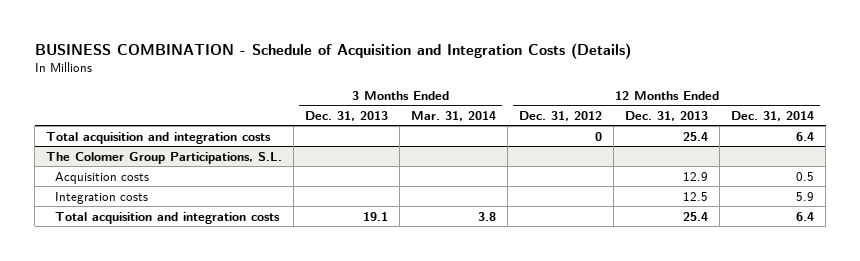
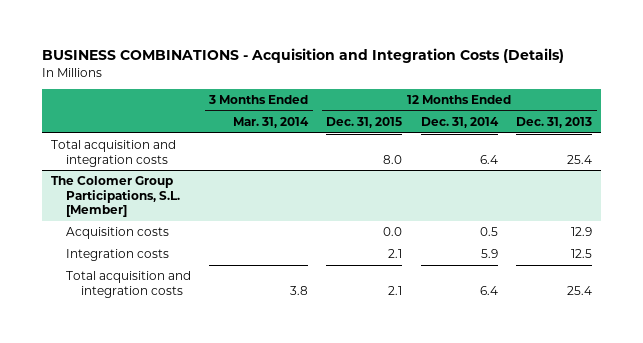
- BUSINESS COMBINATION - Schedule of Acquisition and Integration Costs (Details)
+ BUSINESS COMBINATIONS - Acquisition and Integration Costs (Details)
- | 3 Months Ended Dec. 31, 2013 | 3 Months Ended Mar. 31, 2014 | 12 Months Ended Dec. 31, 2012 | 12 Months Ended Dec. 31, 2013 | 12 Months Ended Dec. 31, 2014
+ | 3 Months Ended Mar. 31, 2014 | 12 Months Ended Dec. 31, 2015 | 12 Months Ended Dec. 31, 2014 | 12 Months Ended Dec. 31, 2013
- The Colomer Group Participations, S.L.
+ The Colomer Group Participations, S.L. [Member]

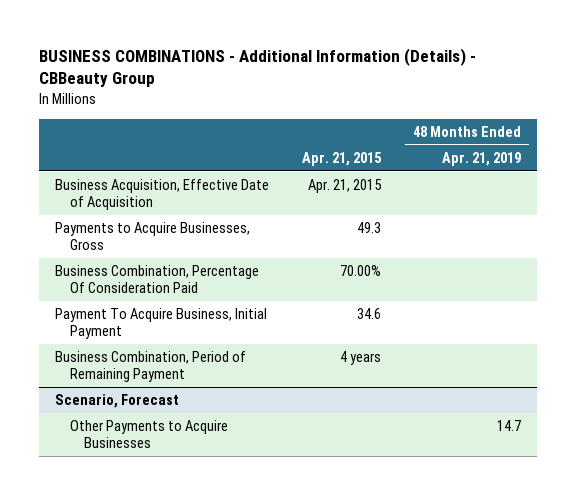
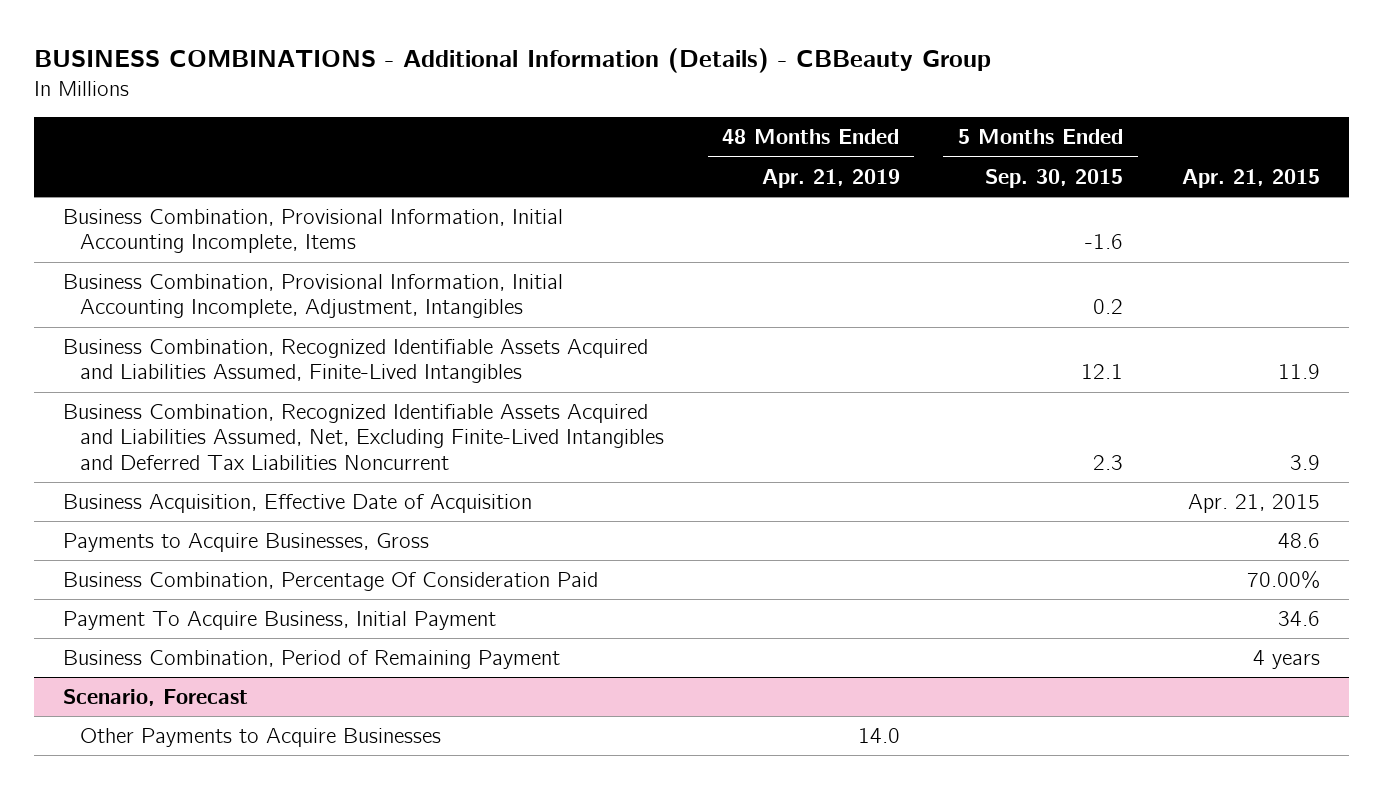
- | Apr. 21, 2015 | 48 Months Ended Apr. 21, 2019
+ | 48 Months Ended Apr. 21, 2019 | 5 Months Ended Sep. 30, 2015 | Apr. 21, 2015
+ Business Combination, Provisional Information, Initial Accounting Incomplete, Items | | -1.6 |
+ Business Combination, Provisional Information, Initial Accounting Incomplete, Adjustment, Intangibles | | 0.2 |
+ Business Combination, Recognized Identifiable Assets Acquired and Liabilities Assumed, Finite-Lived Intangibles | | 12.1 | 11.9
+ Business Combination, Recognized Identifiable Assets Acquired and Liabilities Assumed, Net, Excluding Finite-Lived Intangibles and Deferred Tax Liabilities Noncurrent | | 2.3 | 3.9
- Payments to Acquire Businesses, Gross | 49.3 |
+ Payments to Acquire Businesses, Gross | | | 48.6
@ Scenario, Forecast
- Other Payments to Acquire Businesses | | 14.7
+ Other Payments to Acquire Businesses | 14.0 | |

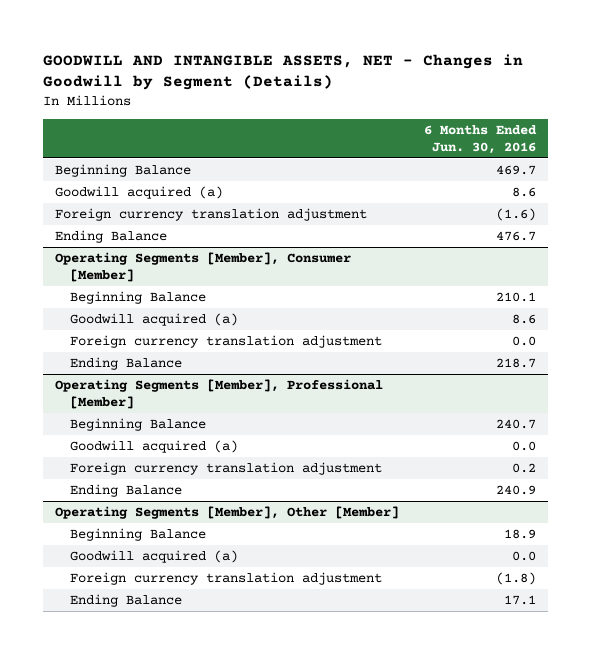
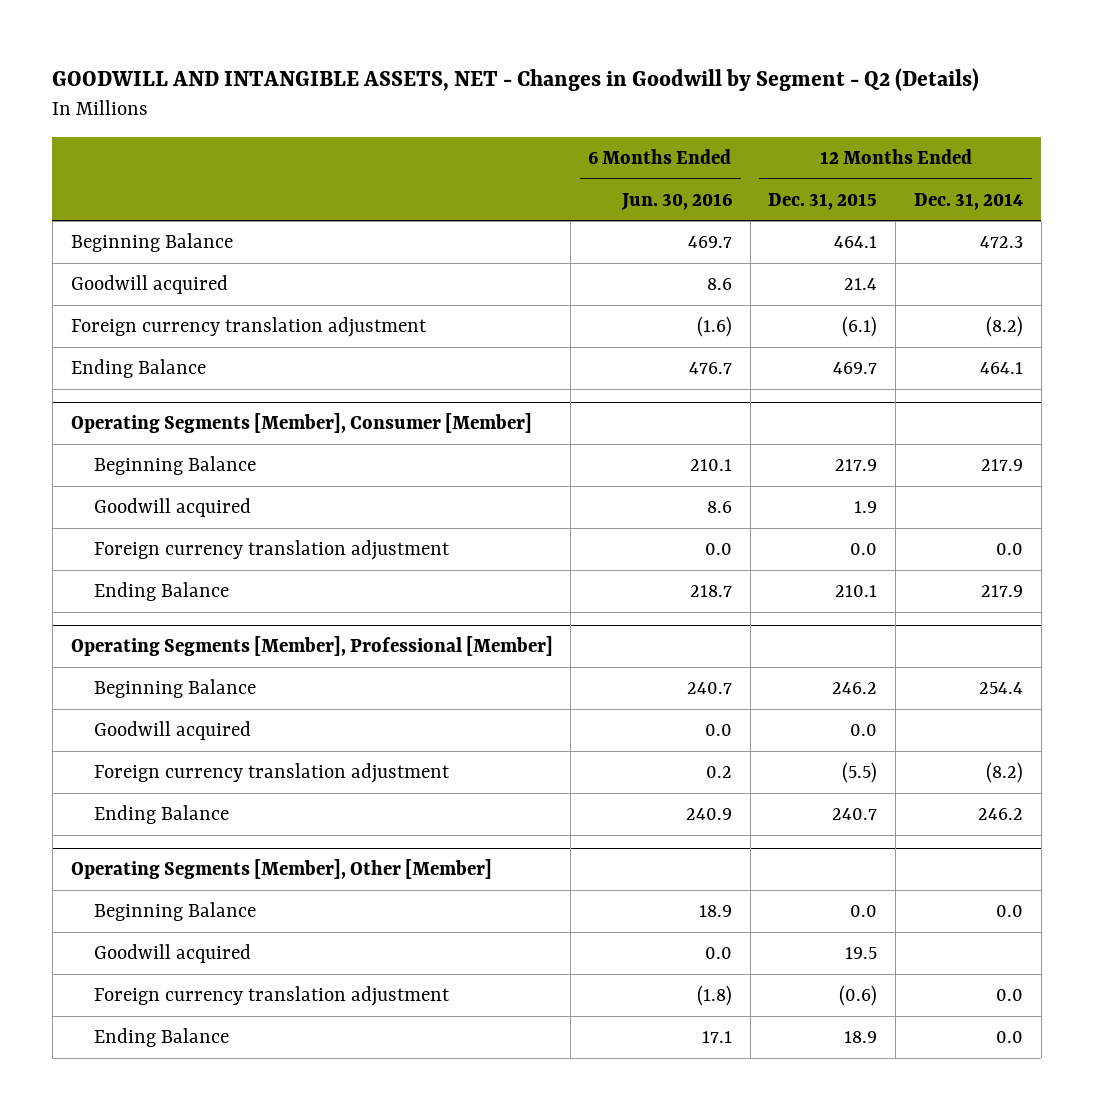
- GOODWILL AND INTANGIBLE ASSETS, NET - Changes in Goodwill by Segment (Details)
+ GOODWILL AND INTANGIBLE ASSETS, NET - Changes in Goodwill by Segment - Q2 (Details)
- | 6 Months Ended Jun. 30, 2016
+ | 6 Months Ended Jun. 30, 2016 | 12 Months Ended Dec. 31, 2015 | 12 Months Ended Dec. 31, 2014
- Goodwill acquired (a) | 8.6
+ Goodwill acquired | 8.6 | 21.4 |
@ Operating Segments [Member], Consumer [Member]
- Goodwill acquired (a) | 8.6
+ Goodwill acquired | 8.6 | 1.9 |
@ Operating Segments [Member], Professional [Member]
- Goodwill acquired (a) | 0.0
+ Goodwill acquired | 0.0 | 0.0 |
@ Operating Segments [Member], Other [Member]
- Goodwill acquired (a) | 0.0
+ Goodwill acquired | 0.0 | 19.5 |

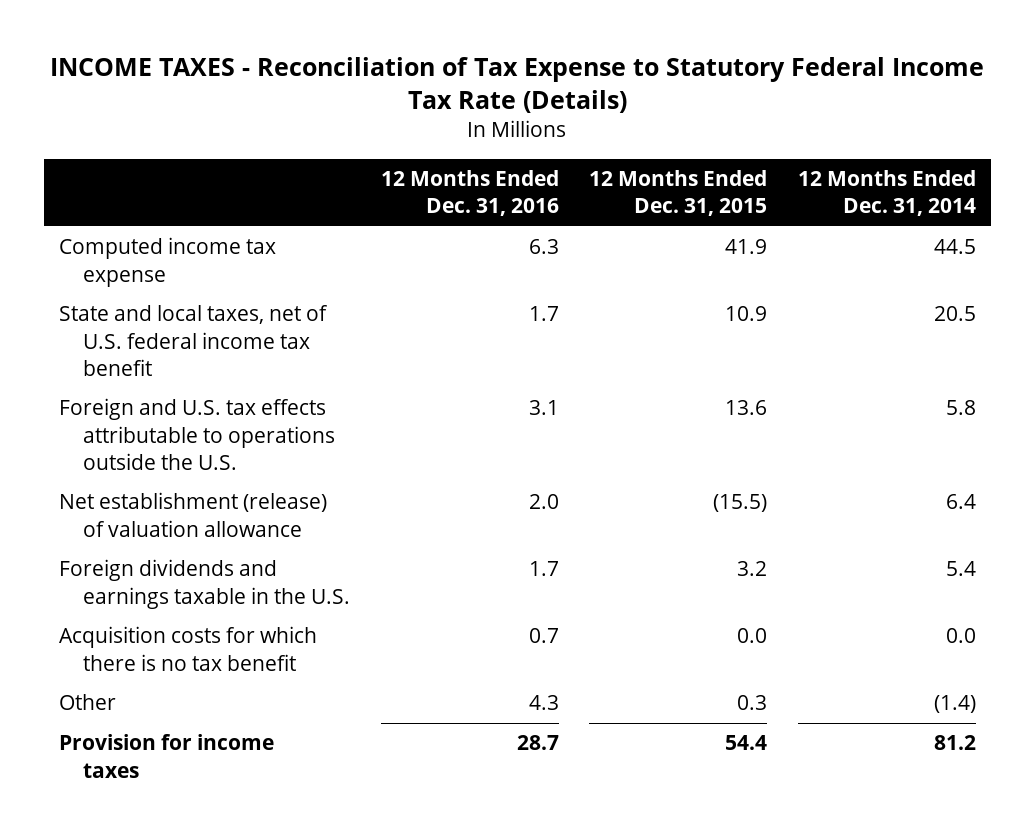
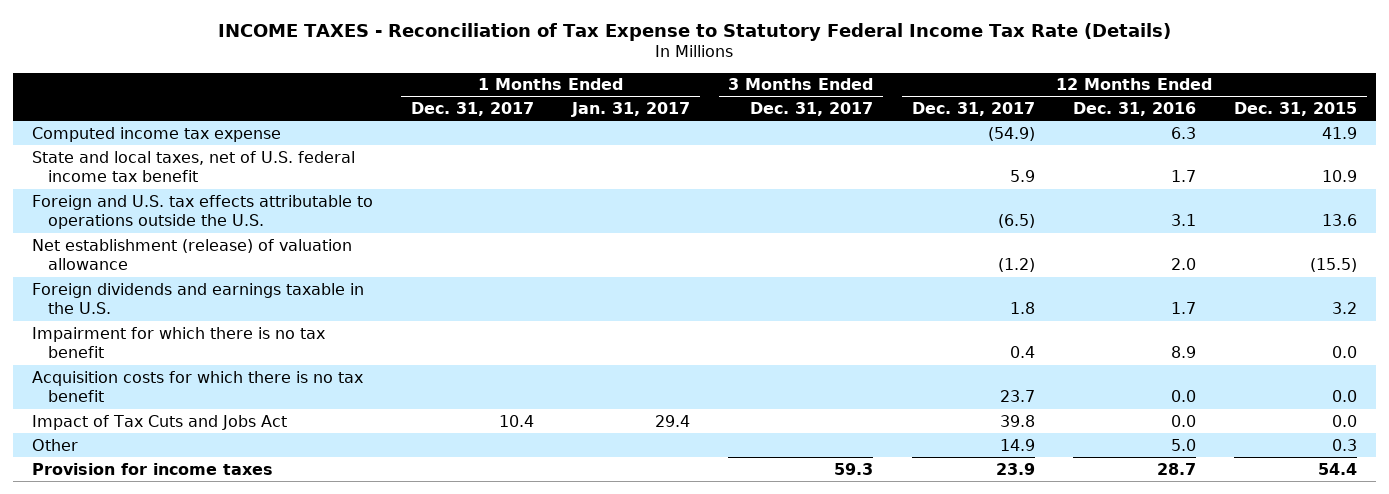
- | 12 Months Ended Dec. 31, 2016 | 12 Months Ended Dec. 31, 2015 | 12 Months Ended Dec. 31, 2014
+ | 1 Months Ended Dec. 31, 2017 | 1 Months Ended Jan. 31, 2017 | 3 Months Ended Dec. 31, 2017 | 12 Months Ended Dec. 31, 2017 | 12 Months Ended Dec. 31, 2016 | 12 Months Ended Dec. 31, 2015
- Acquisition costs for which there is no tax benefit | 0.7 | 0.0 | 0.0
- Other | 4.3 | 0.3 | (1.4)
+ Impairment for which there is no tax benefit | | | | 0.4 | 8.9 | 0.0
+ Acquisition costs for which there is no tax benefit | | | | 23.7 | 0.0 | 0.0
+ Impact of Tax Cuts and Jobs Act | 10.4 | 29.4 | | 39.8 | 0.0 | 0.0
+ Other | | | | 14.9 | 5.0 | 0.3

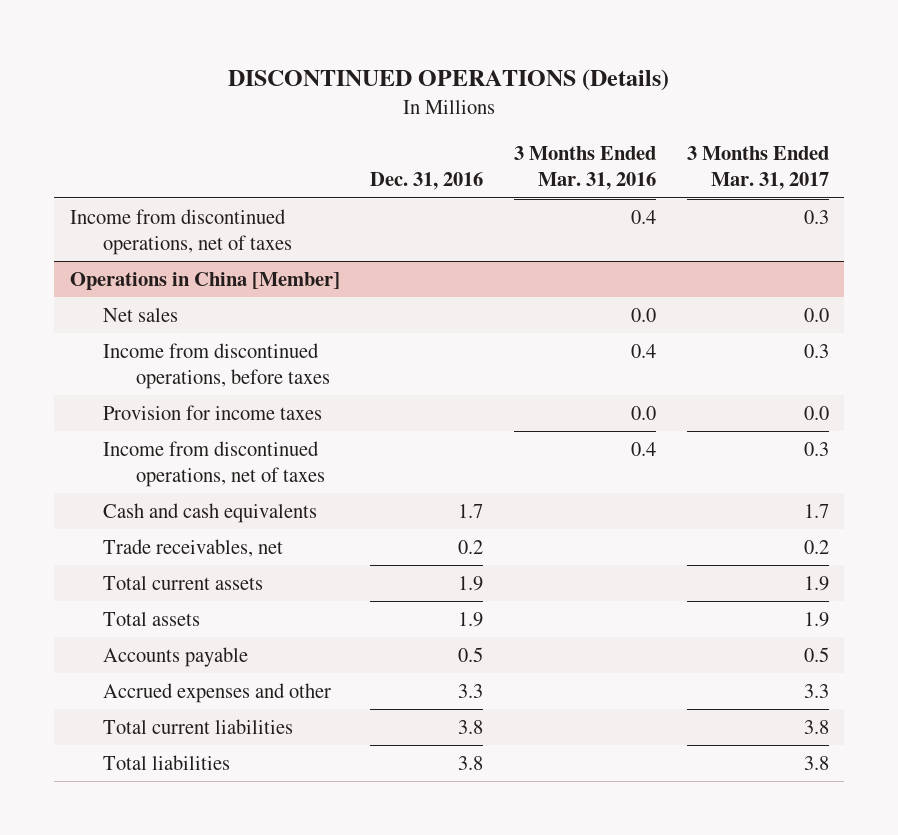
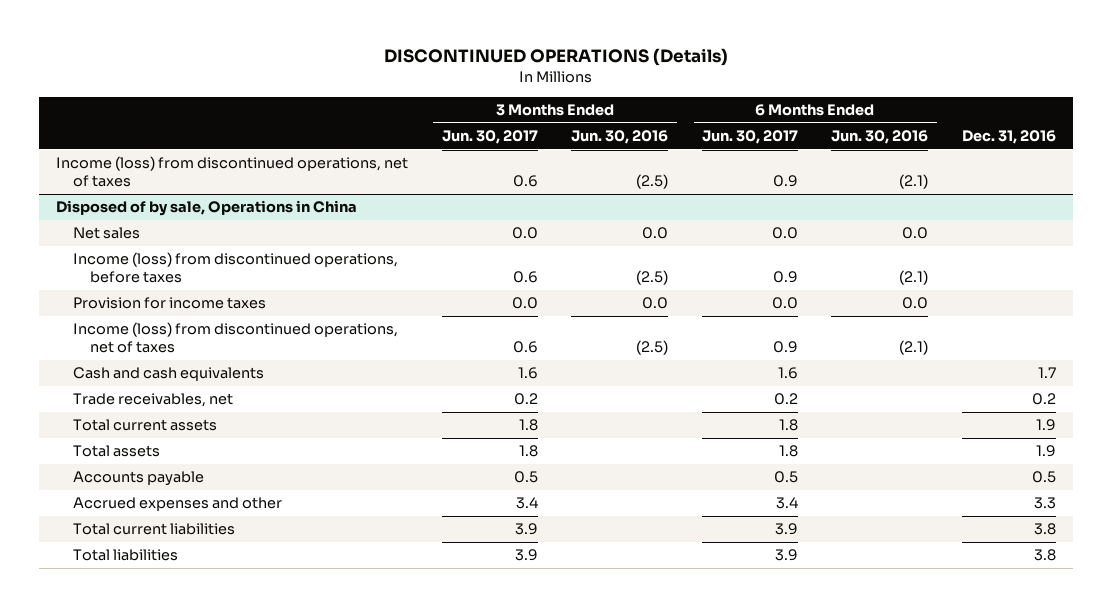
- | Dec. 31, 2016 | 3 Months Ended Mar. 31, 2016 | 3 Months Ended Mar. 31, 2017
+ | 3 Months Ended Jun. 30, 2017 | 3 Months Ended Jun. 30, 2016 | 6 Months Ended Jun. 30, 2017 | 6 Months Ended Jun. 30, 2016 | Dec. 31, 2016
- Income from discontinued operations, net of taxes | | 0.4 | 0.3
- Operations in China [Member]
+ Income (loss) from discontinued operations, net of taxes | 0.6 | (2.5) | 0.9 | (2.1) |
+ Disposed of by sale, Operations in China
- Income from discontinued operations, before taxes | | 0.4 | 0.3
+ Income (loss) from discontinued operations, before taxes | 0.6 | (2.5) | 0.9 | (2.1) |
- Income from discontinued operations, net of taxes | | 0.4 | 0.3
+ Income (loss) from discontinued operations, net of taxes | 0.6 | (2.5) | 0.9 | (2.1) |

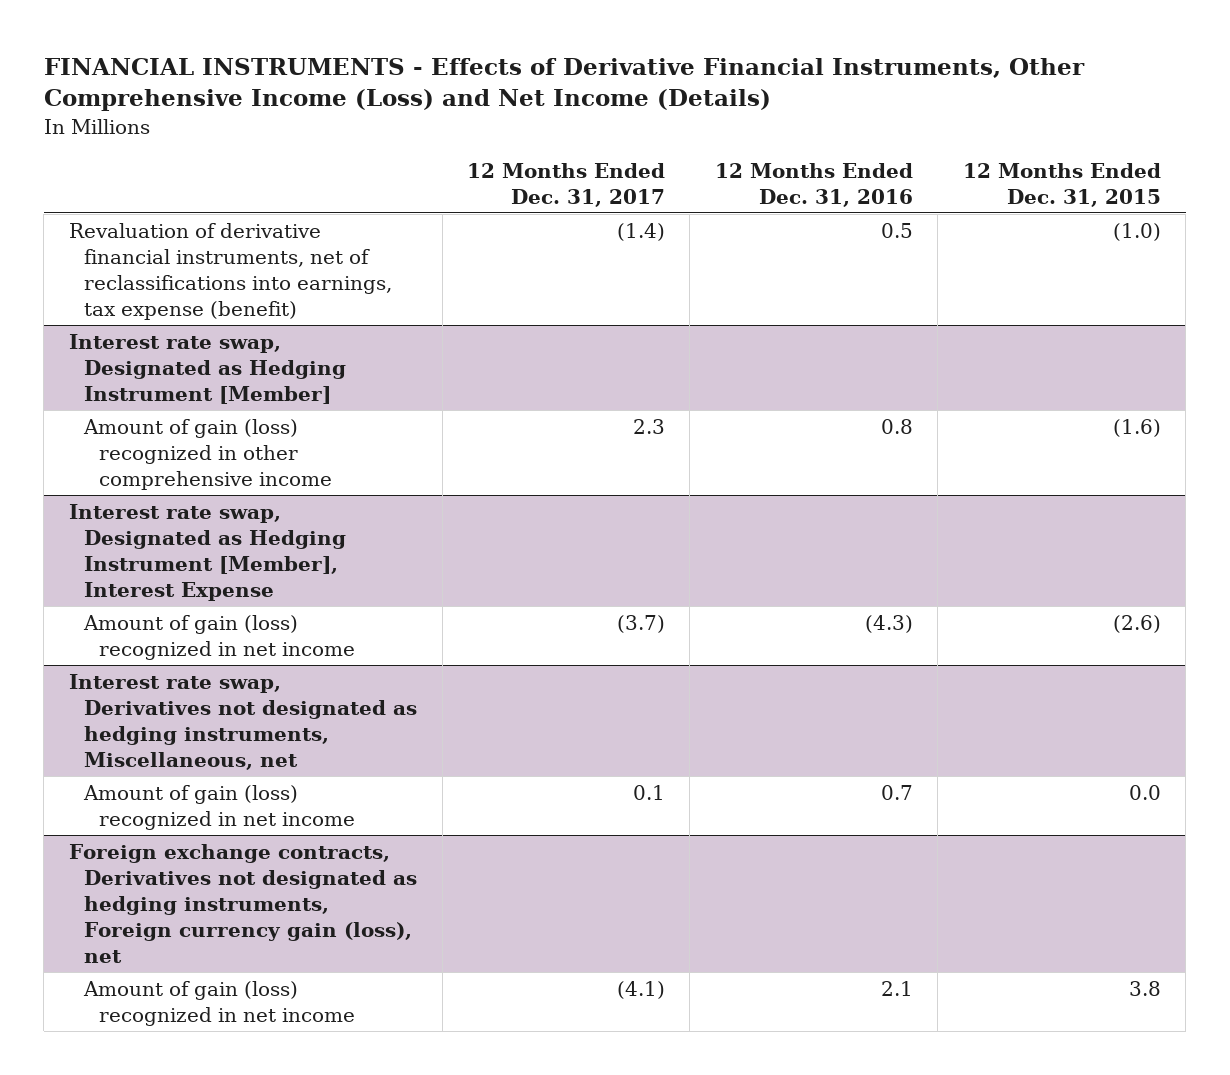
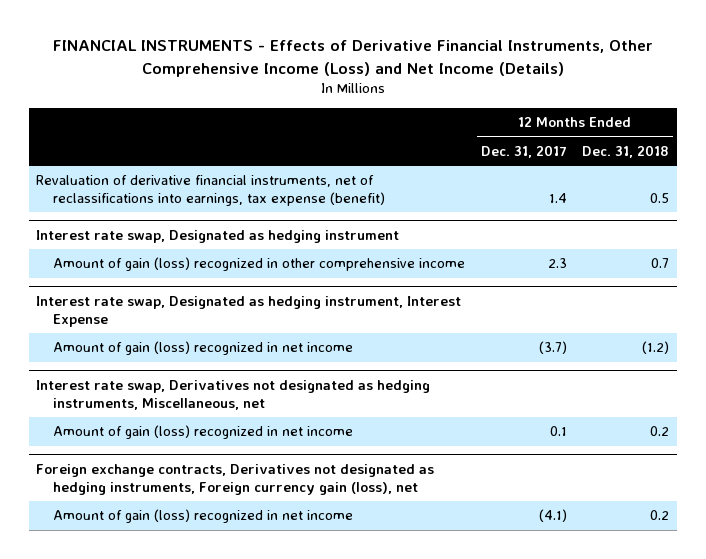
- | 12 Months Ended Dec. 31, 2017 | 12 Months Ended Dec. 31, 2016 | 12 Months Ended Dec. 31, 2015
+ | 12 Months Ended Dec. 31, 2017 | 12 Months Ended Dec. 31, 2018
- Revaluation of derivative financial instruments, net of reclassifications into earnings, tax expense (benefit) | (1.4) | 0.5 | (1.0)
- Interest rate swap, Designated as Hedging Instrument [Member]
+ Revaluation of derivative financial instruments, net of reclassifications into earnings, tax expense (benefit) | 1.4 | 0.5
+ Interest rate swap, Designated as hedging instrument
- Interest rate swap, Designated as Hedging Instrument [Member], Interest Expense
+ Interest rate swap, Designated as hedging instrument, Interest Expense

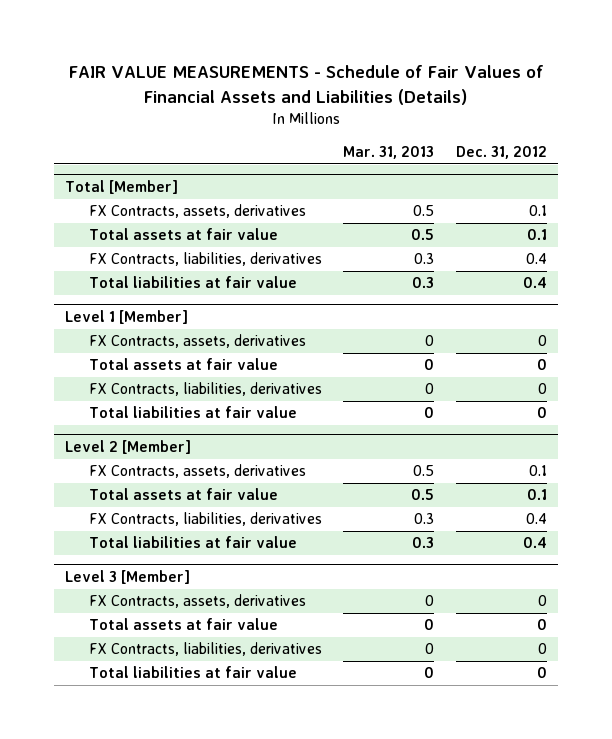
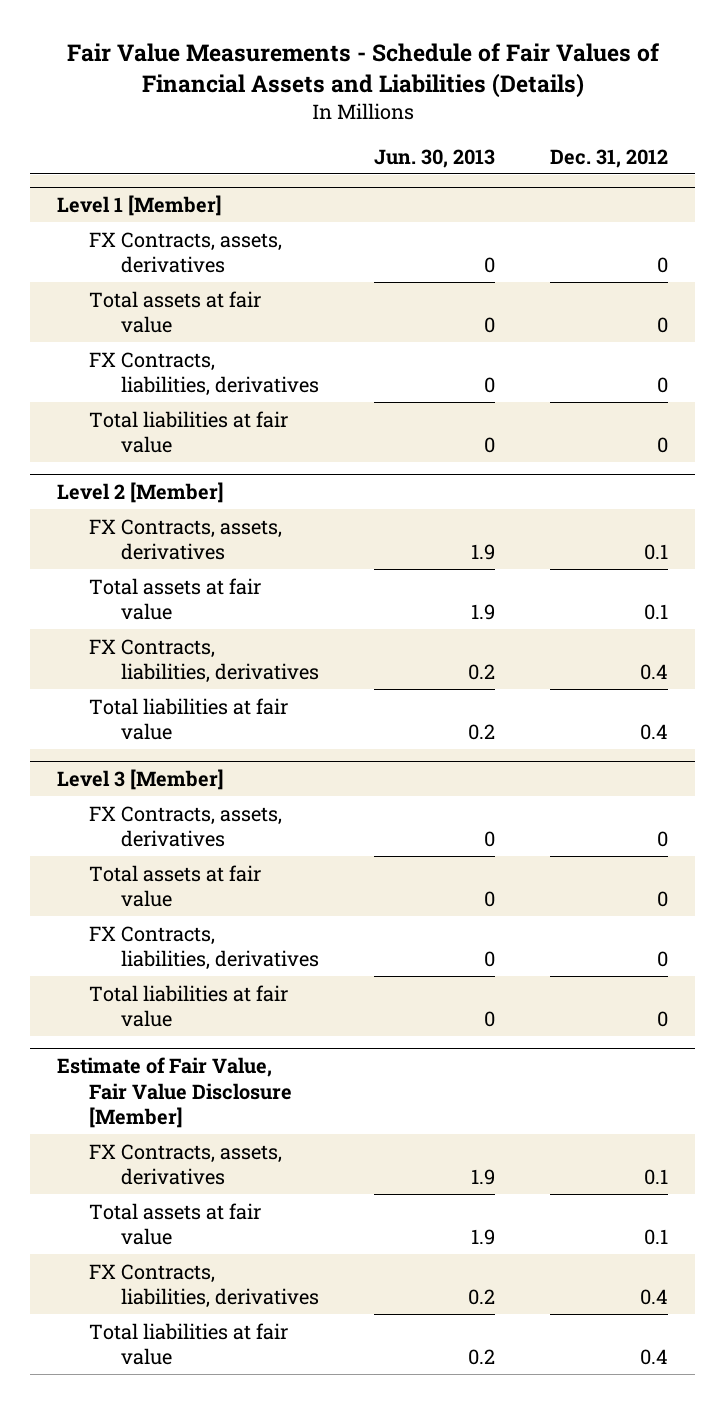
- FAIR VALUE MEASUREMENTS - Schedule of Fair Values of Financial Assets and Liabilities (Details)
+ Fair Value Measurements - Schedule of Fair Values of Financial Assets and Liabilities (Details)
- | Mar. 31, 2013 | Dec. 31, 2012
+ | Jun. 30, 2013 | Dec. 31, 2012
- Total [Member]
- FX Contracts, assets, derivatives | 0.5 | 0.1
- Total assets at fair value | 0.5 | 0.1
- FX Contracts, liabilities, derivatives | 0.3 | 0.4
- Total liabilities at fair value | 0.3 | 0.4
+ Estimate of Fair Value, Fair Value Disclosure [Member]
+ FX Contracts, assets, derivatives | 1.9 | 0.1
+ Total assets at fair value | 1.9 | 0.1
+ FX Contracts, liabilities, derivatives | 0.2 | 0.4
+ Total liabilities at fair value | 0.2 | 0.4

